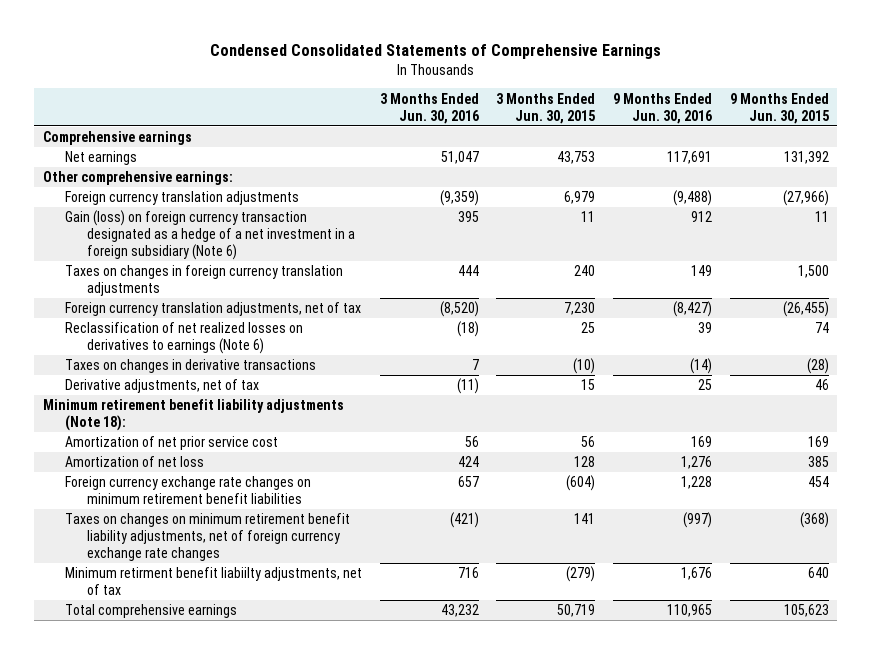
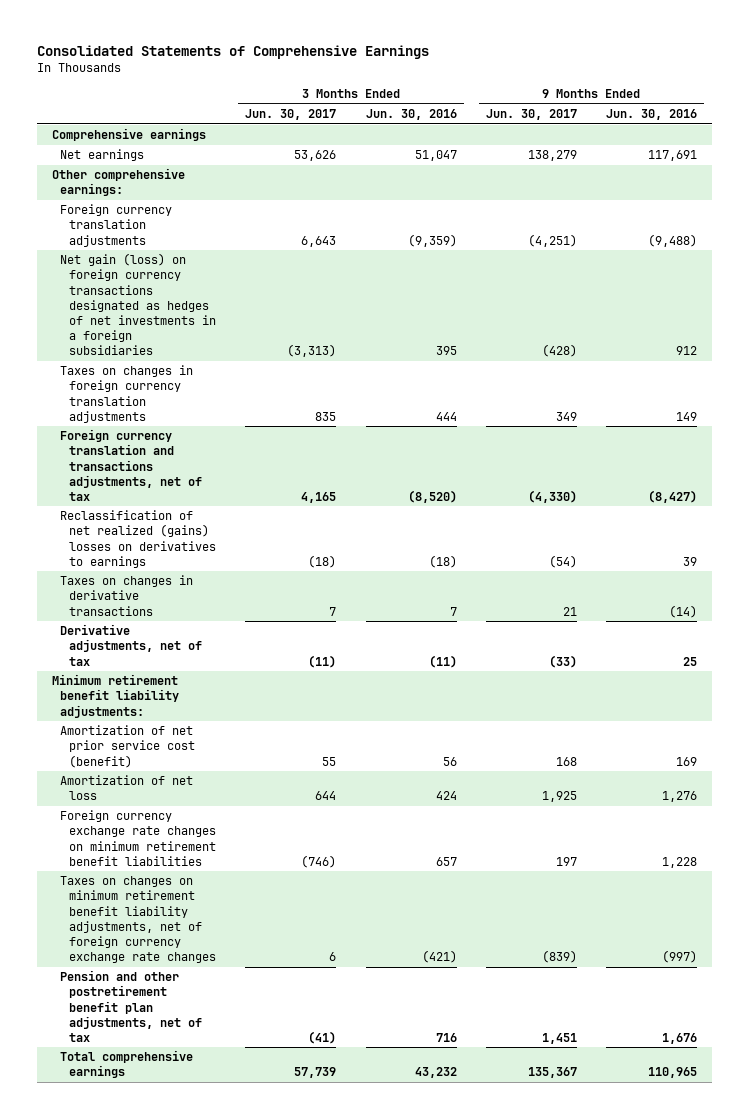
- Condensed Consolidated Statements of Comprehensive Earnings
+ Consolidated Statements of Comprehensive Earnings
- | 3 Months Ended Jun. 30, 2016 | 3 Months Ended Jun. 30, 2015 | 9 Months Ended Jun. 30, 2016 | 9 Months Ended Jun. 30, 2015
+ | 3 Months Ended Jun. 30, 2017 | 3 Months Ended Jun. 30, 2016 | 9 Months Ended Jun. 30, 2017 | 9 Months Ended Jun. 30, 2016
- Gain (loss) on foreign currency transaction designated as a hedge of a net investment in a foreign subsidiary (Note 6) | 395 | 11 | 912 | 11
+ Net gain (loss) on foreign currency transactions designated as hedges of net investments in a foreign subsidiaries | (3,313) | 395 | (428) | 912
- Foreign currency translation adjustments, net of tax | (8,520) | 7,230 | (8,427) | (26,455)
- Reclassification of net realized losses on derivatives to earnings (Note 6) | (18) | 25 | 39 | 74
+ Foreign currency translation and transactions adjustments, net of tax | 4,165 | (8,520) | (4,330) | (8,427)
+ Reclassification of net realized (gains) losses on derivatives to earnings | (18) | (18) | (54) | 39
- Minimum retirement benefit liability adjustments (Note 18):
- Amortization of net prior service cost | 56 | 56 | 169 | 169
+ Minimum retirement benefit liability adjustments:
+ Amortization of net prior service cost (benefit) | 55 | 56 | 168 | 169
- Minimum retirment benefit liabiilty adjustments, net of tax | 716 | (279) | 1,676 | 640
+ Pension and other postretirement benefit plan adjustments, net of tax | (41) | 716 | 1,451 | 1,676

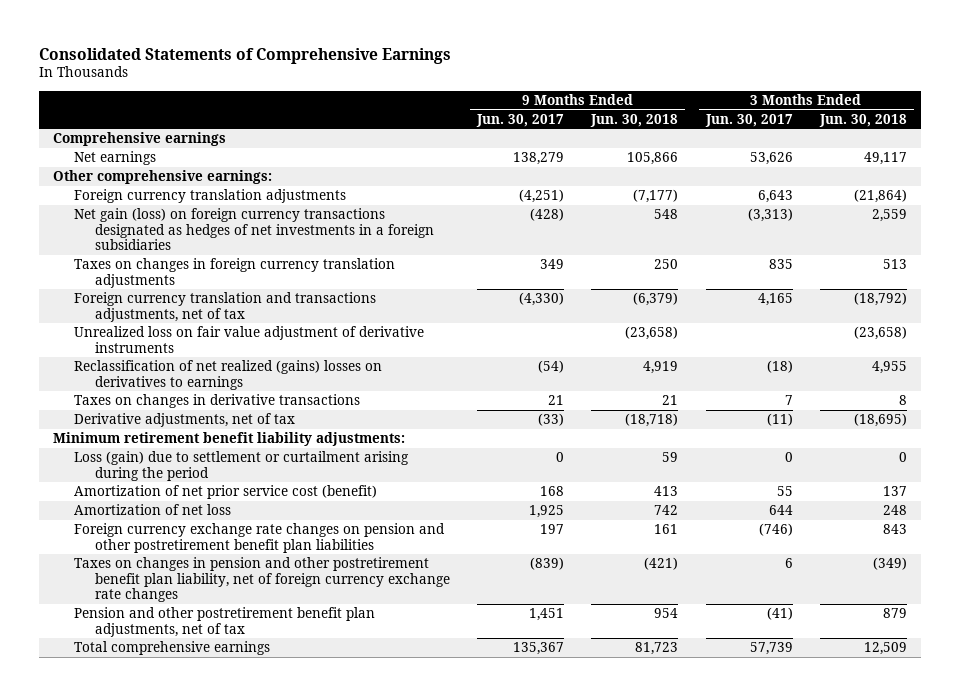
- | 3 Months Ended Jun. 30, 2017 | 3 Months Ended Jun. 30, 2016 | 9 Months Ended Jun. 30, 2017 | 9 Months Ended Jun. 30, 2016
+ | 9 Months Ended Jun. 30, 2017 | 9 Months Ended Jun. 30, 2018 | 3 Months Ended Jun. 30, 2017 | 3 Months Ended Jun. 30, 2018
+ Unrealized loss on fair value adjustment of derivative instruments | | (23,658) | | (23,658)
+ Loss (gain) due to settlement or curtailment arising during the period | 0 | 59 | 0 | 0
- Foreign currency exchange rate changes on minimum retirement benefit liabilities | (746) | 657 | 197 | 1,228
- Taxes on changes on minimum retirement benefit liability adjustments, net of foreign currency exchange rate changes | 6 | (421) | (839) | (997)
+ Foreign currency exchange rate changes on pension and other postretirement benefit plan liabilities | 197 | 161 | (746) | 843
+ Taxes on changes in pension and other postretirement benefit plan liability, net of foreign currency exchange rate changes | (839) | (421) | 6 | (349)

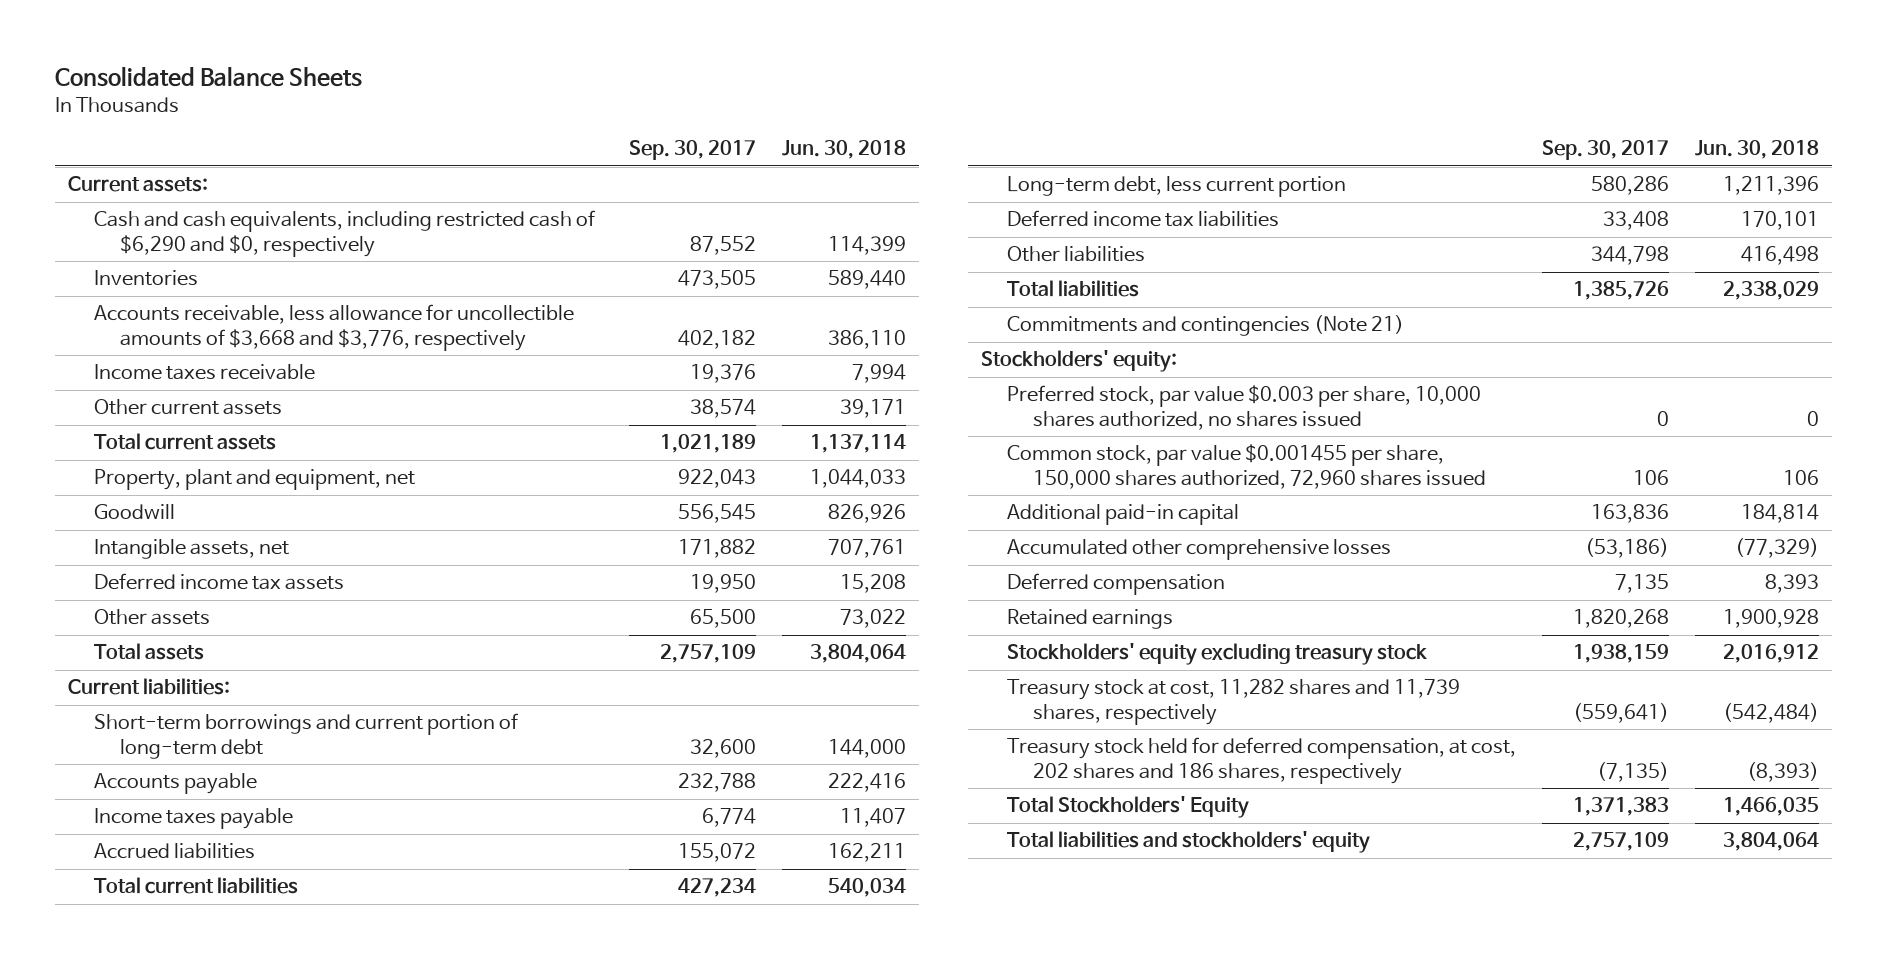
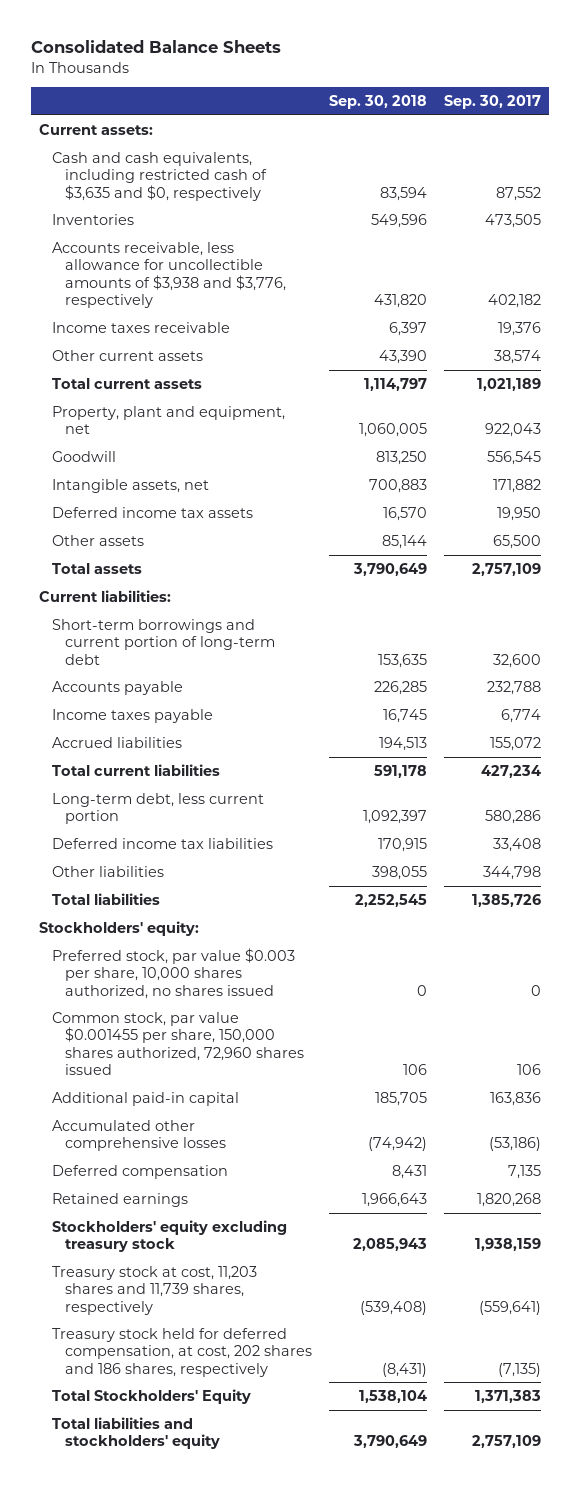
- | Sep. 30, 2017 | Jun. 30, 2018
+ | Sep. 30, 2018 | Sep. 30, 2017
- Cash and cash equivalents, including restricted cash of $6,290 and $0, respectively | 87,552 | 114,399
+ Cash and cash equivalents, including restricted cash of $3,635 and $0, respectively | 83,594 | 87,552
- Accounts receivable, less allowance for uncollectible amounts of $3,668 and $3,776, respectively | 402,182 | 386,110
+ Accounts receivable, less allowance for uncollectible amounts of $3,938 and $3,776, respectively | 431,820 | 402,182
- Commitments and contingencies (Note 21)
- Treasury stock at cost, 11,282 shares and 11,739 shares, respectively | (559,641) | (542,484)
+ Treasury stock at cost, 11,203 shares and 11,739 shares, respectively | (539,408) | (559,641)

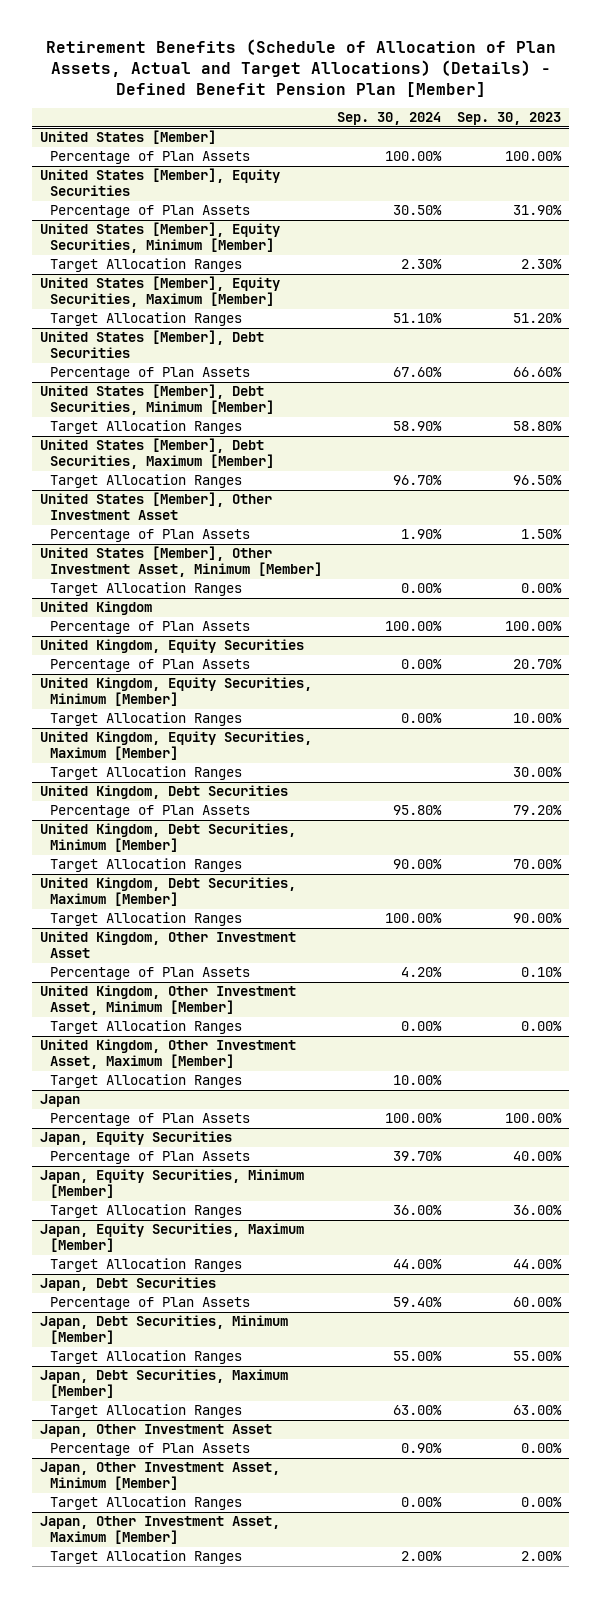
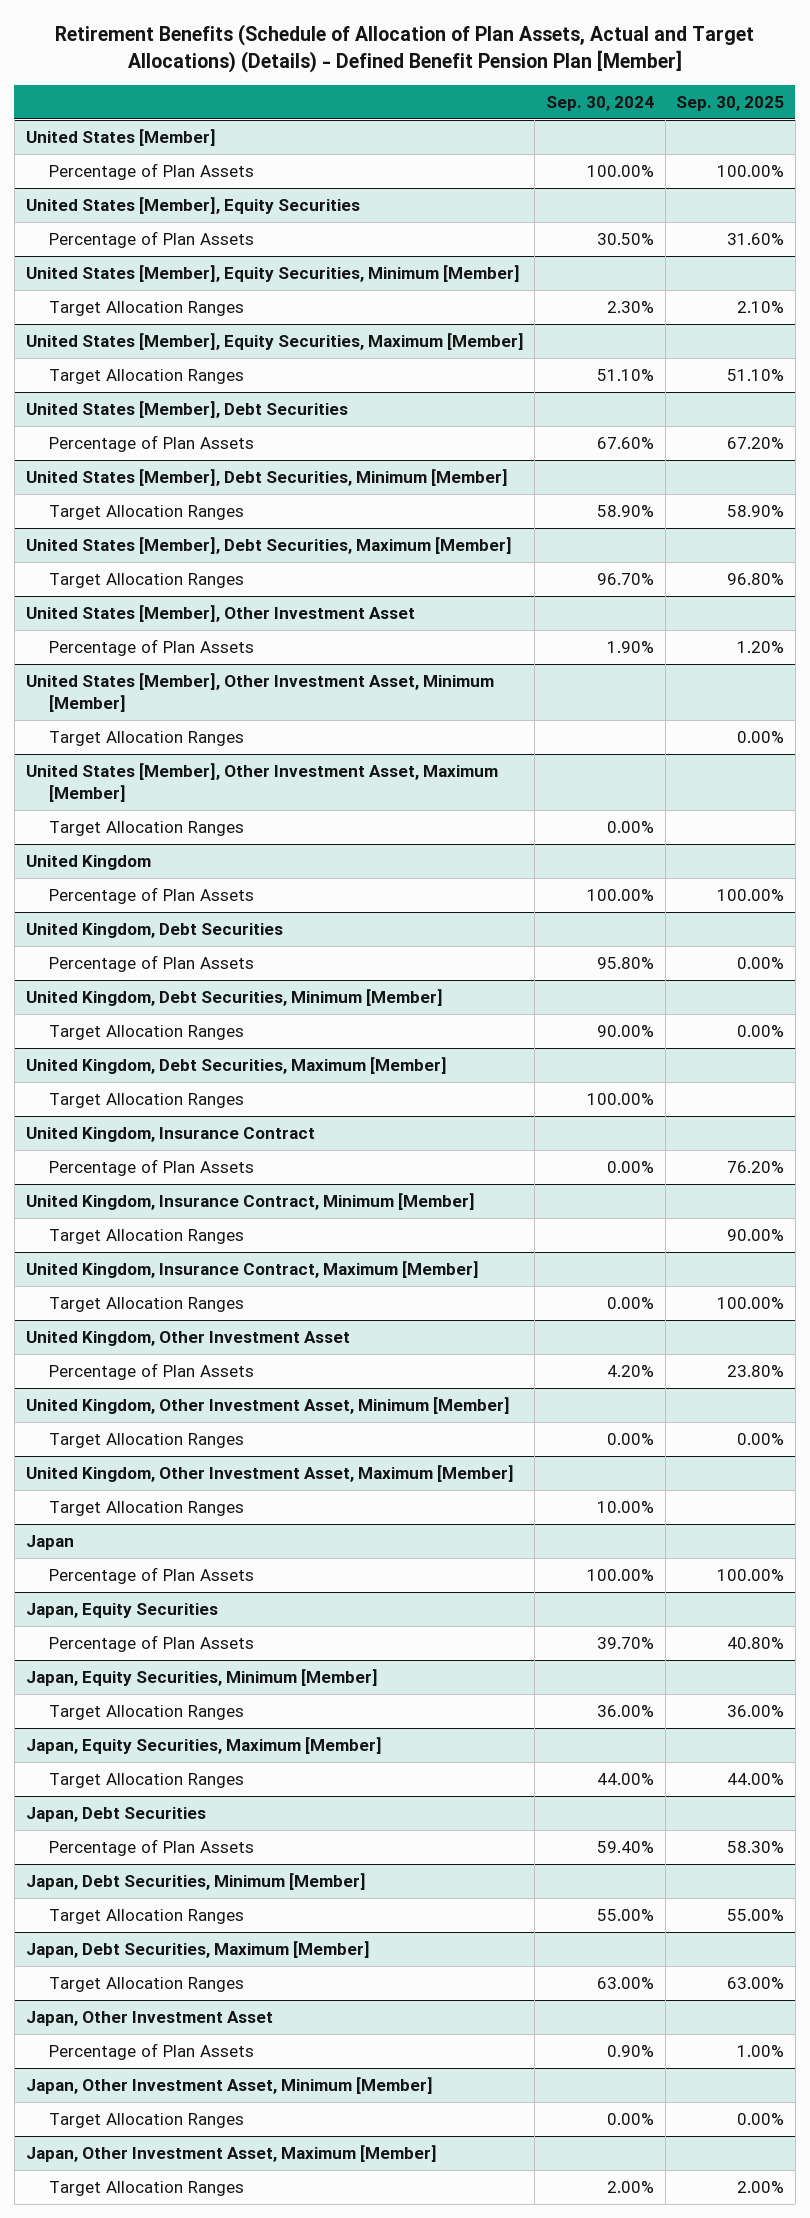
- | Sep. 30, 2024 | Sep. 30, 2023
+ | Sep. 30, 2024 | Sep. 30, 2025
@ United States [Member], Other Investment Asset, Minimum [Member]
+ Target Allocation Ranges | | 0.00%
+ United States [Member], Other Investment Asset, Maximum [Member]
- United Kingdom, Equity Securities
- Percentage of Plan Assets | 0.00% | 20.70%
- United Kingdom, Equity Securities, Minimum [Member]
- Target Allocation Ranges | 0.00% | 10.00%
- United Kingdom, Equity Securities, Maximum [Member]
- Target Allocation Ranges | | 30.00%
+ United Kingdom, Insurance Contract
+ Percentage of Plan Assets | 0.00% | 76.20%
+ United Kingdom, Insurance Contract, Minimum [Member]
+ Target Allocation Ranges | | 90.00%
+ United Kingdom, Insurance Contract, Maximum [Member]
+ Target Allocation Ranges | 0.00% | 100.00%

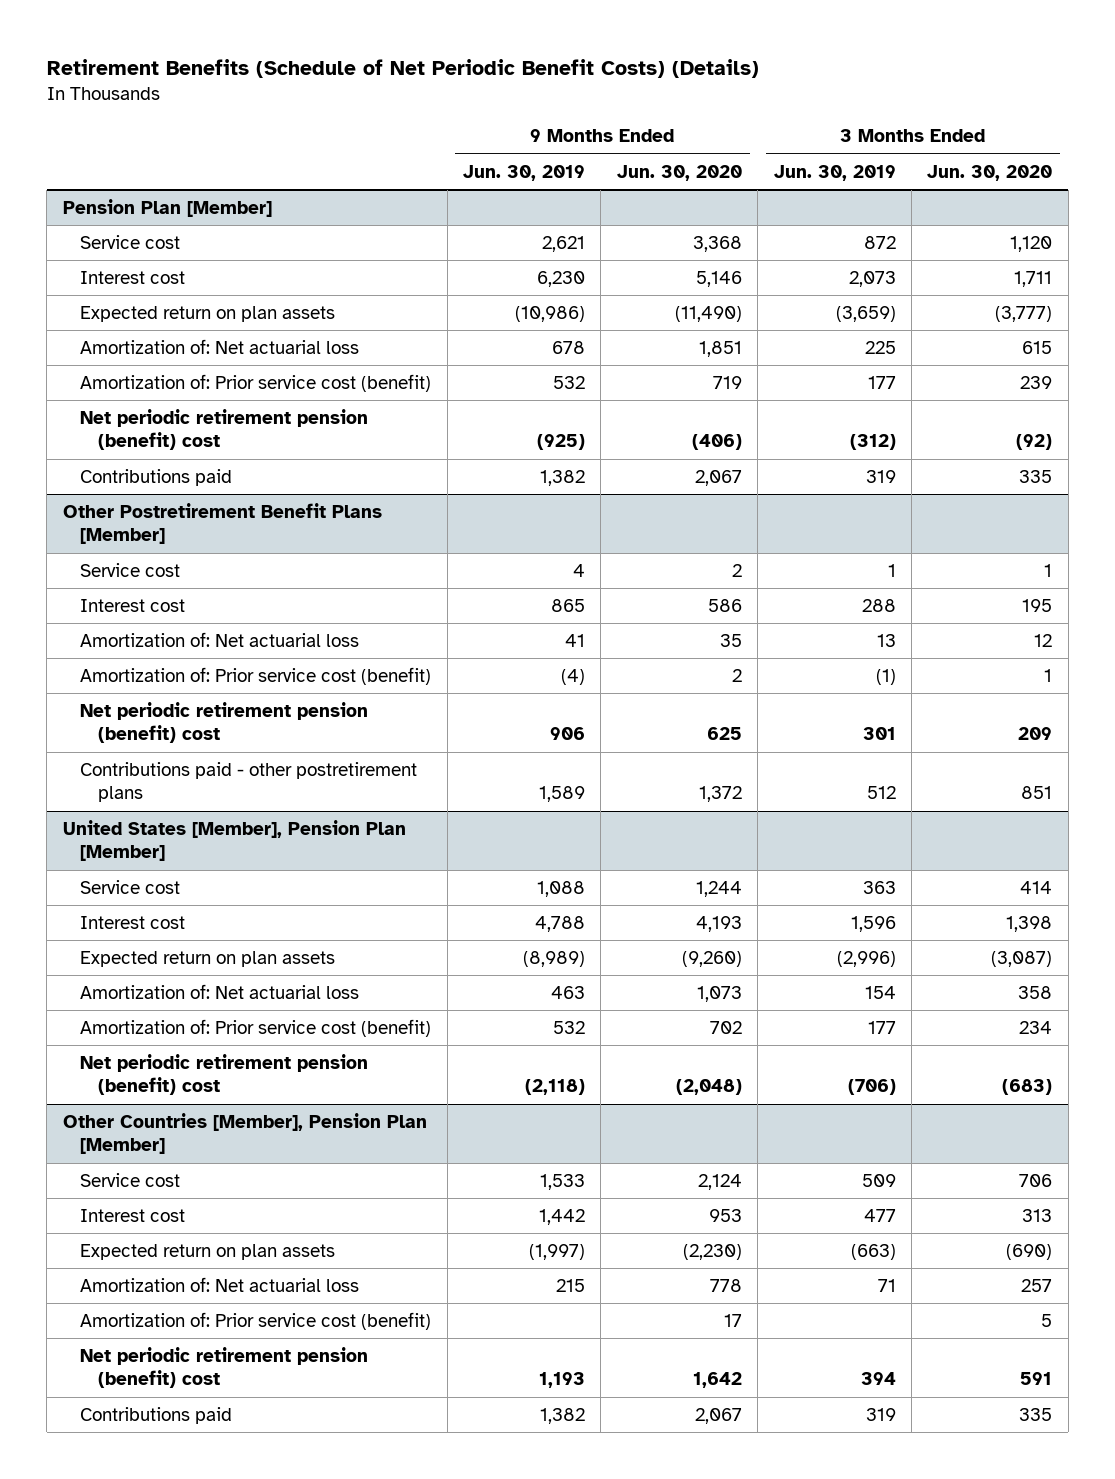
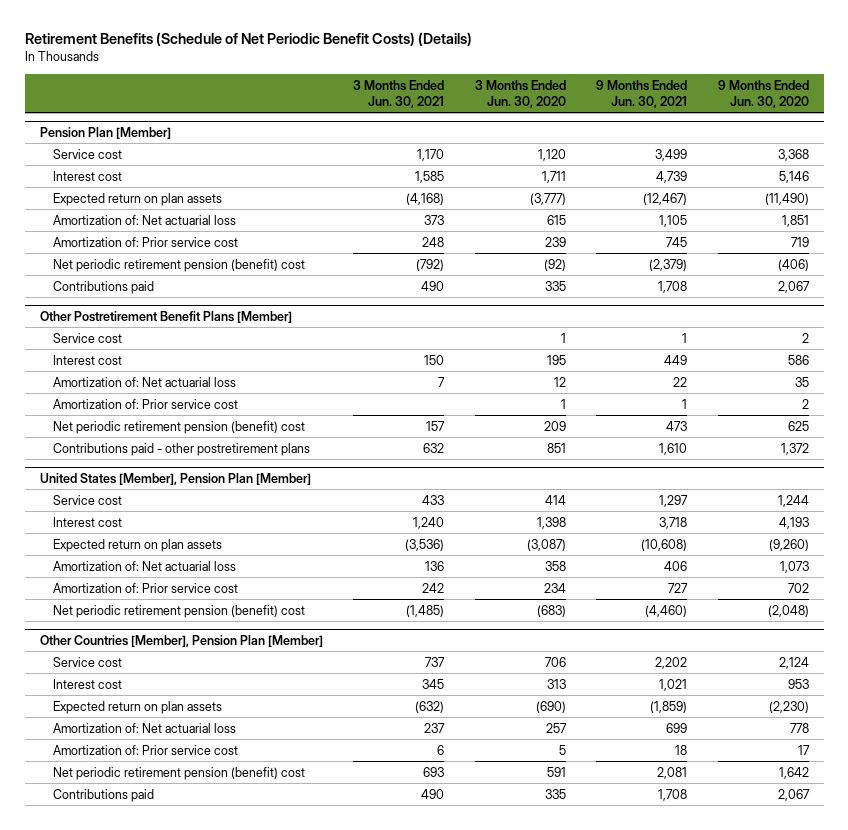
- | 9 Months Ended Jun. 30, 2019 | 9 Months Ended Jun. 30, 2020 | 3 Months Ended Jun. 30, 2019 | 3 Months Ended Jun. 30, 2020
+ | 3 Months Ended Jun. 30, 2021 | 3 Months Ended Jun. 30, 2020 | 9 Months Ended Jun. 30, 2021 | 9 Months Ended Jun. 30, 2020
@ Pension Plan [Member]
- Amortization of: Prior service cost (benefit) | 532 | 719 | 177 | 239
+ Amortization of: Prior service cost | 248 | 239 | 745 | 719
@ Other Postretirement Benefit Plans [Member]
- Amortization of: Prior service cost (benefit) | (4) | 2 | (1) | 1
+ Amortization of: Prior service cost | | 1 | 1 | 2
@ United States [Member], Pension Plan [Member]
- Amortization of: Prior service cost (benefit) | 532 | 702 | 177 | 234
+ Amortization of: Prior service cost | 242 | 234 | 727 | 702
@ Other Countries [Member], Pension Plan [Member]
- Amortization of: Prior service cost (benefit) | | 17 | | 5
+ Amortization of: Prior service cost | 6 | 5 | 18 | 17

